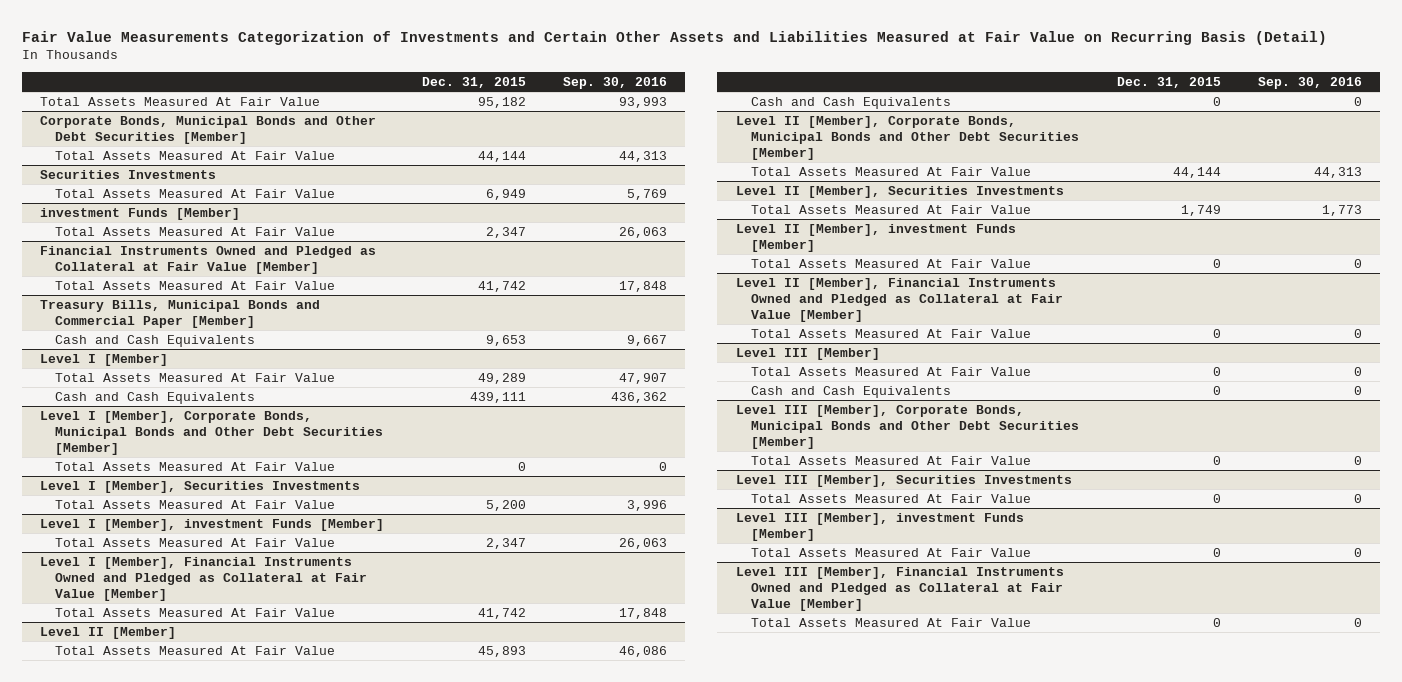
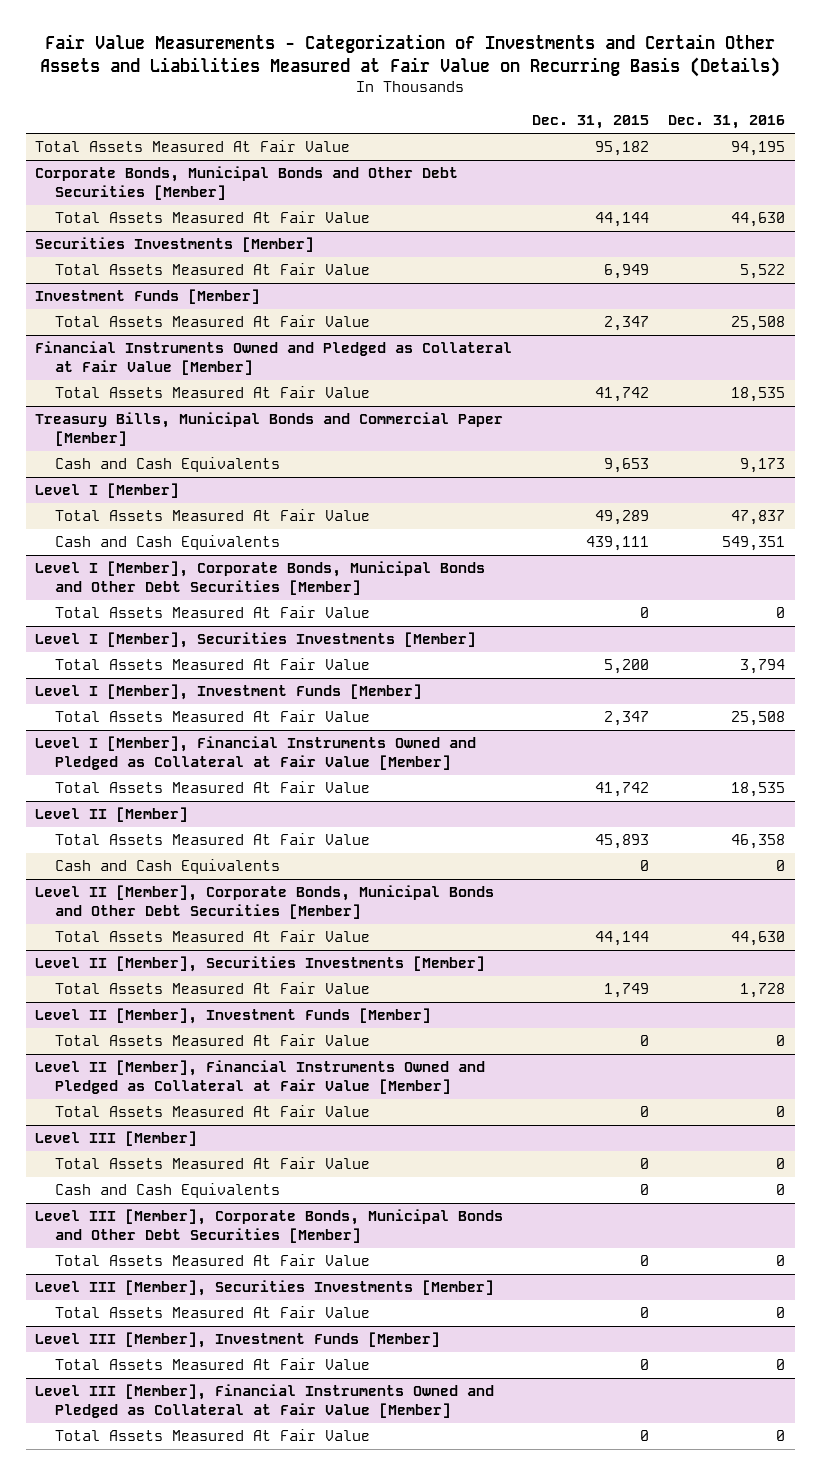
- Fair Value Measurements Categorization of Investments and Certain Other Assets and Liabilities Measured at Fair Value on Recurring Basis (Detail)
+ Fair Value Measurements - Categorization of Investments and Certain Other Assets and Liabilities Measured at Fair Value on Recurring Basis (Details)
- | Dec. 31, 2015 | Sep. 30, 2016
+ | Dec. 31, 2015 | Dec. 31, 2016
- Securities Investments
+ Securities Investments [Member]
- investment Funds [Member]
+ Investment Funds [Member]
- Level I [Member], Securities Investments
+ Level I [Member], Securities Investments [Member]
- Level I [Member], investment Funds [Member]
+ Level I [Member], Investment Funds [Member]
- Level II [Member], Securities Investments
+ Level II [Member], Securities Investments [Member]
- Level II [Member], investment Funds [Member]
+ Level II [Member], Investment Funds [Member]
- Level III [Member], Securities Investments
+ Level III [Member], Securities Investments [Member]
- Level III [Member], investment Funds [Member]
+ Level III [Member], Investment Funds [Member]

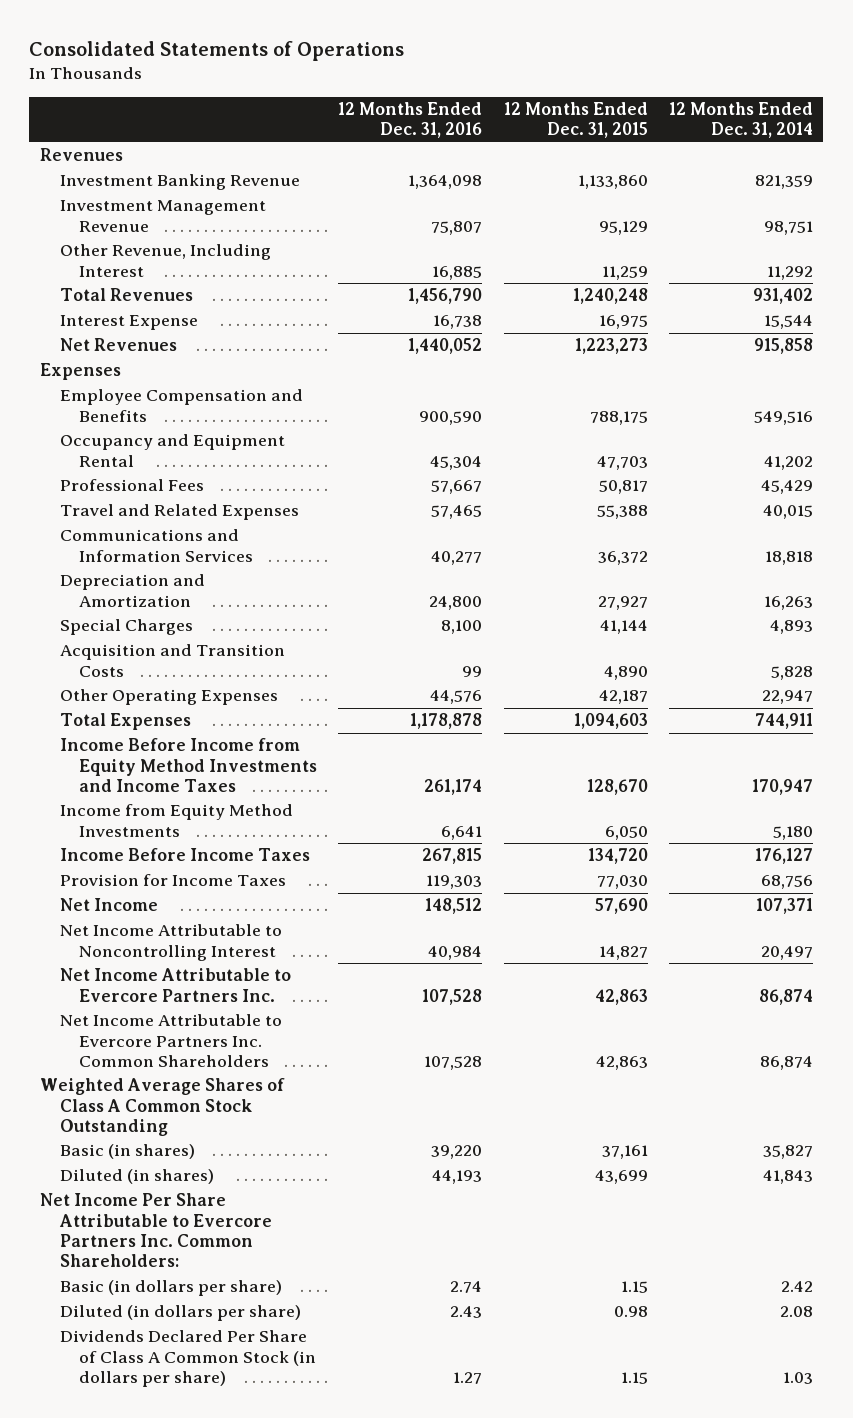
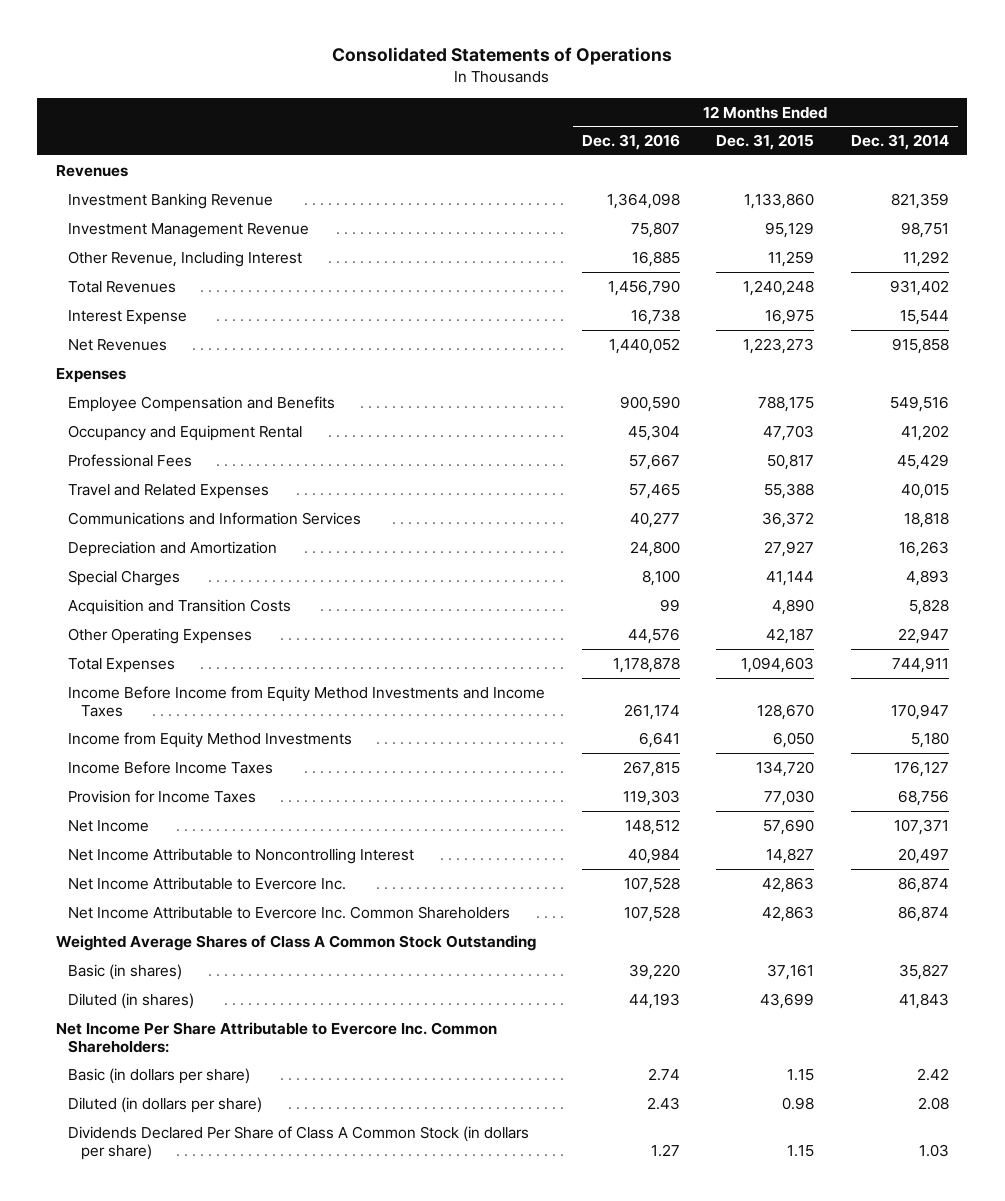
- Net Income Attributable to Evercore Partners Inc. | 107,528 | 42,863 | 86,874
- Net Income Attributable to Evercore Partners Inc. Common Shareholders | 107,528 | 42,863 | 86,874
+ Net Income Attributable to Evercore Inc. | 107,528 | 42,863 | 86,874
+ Net Income Attributable to Evercore Inc. Common Shareholders | 107,528 | 42,863 | 86,874
- Net Income Per Share Attributable to Evercore Partners Inc. Common Shareholders:
+ Net Income Per Share Attributable to Evercore Inc. Common Shareholders:

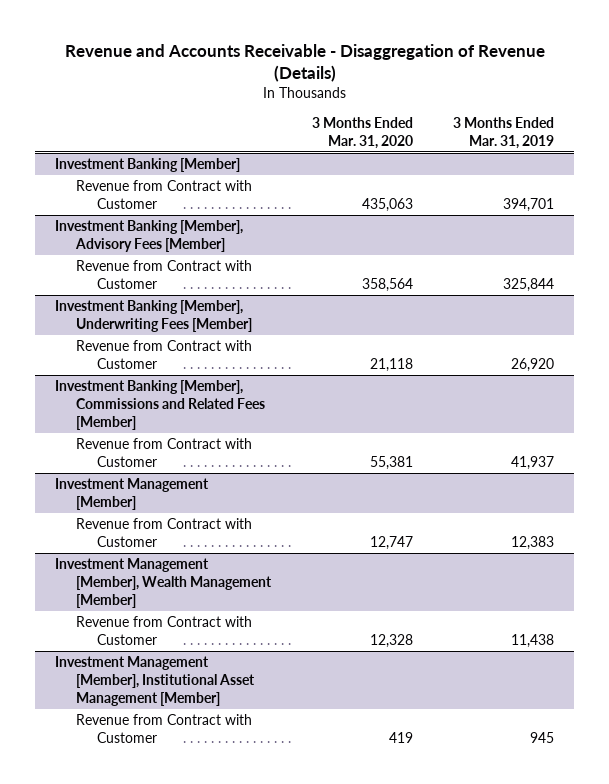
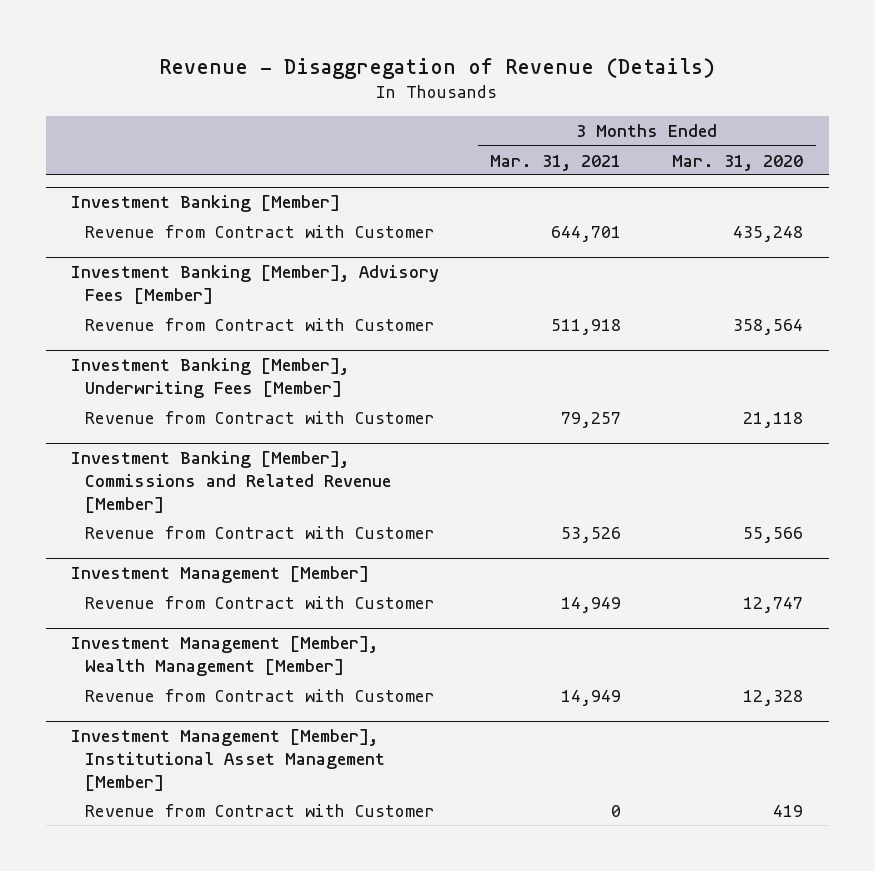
- Revenue and Accounts Receivable - Disaggregation of Revenue (Details)
+ Revenue - Disaggregation of Revenue (Details)
- | 3 Months Ended Mar. 31, 2020 | 3 Months Ended Mar. 31, 2019
+ | 3 Months Ended Mar. 31, 2021 | 3 Months Ended Mar. 31, 2020
@ Investment Banking [Member]
- Revenue from Contract with Customer | 435,063 | 394,701
+ Revenue from Contract with Customer | 644,701 | 435,248
- Investment Banking [Member], Commissions and Related Fees [Member]
- Revenue from Contract with Customer | 55,381 | 41,937
+ Investment Banking [Member], Commissions and Related Revenue [Member]
+ Revenue from Contract with Customer | 53,526 | 55,566

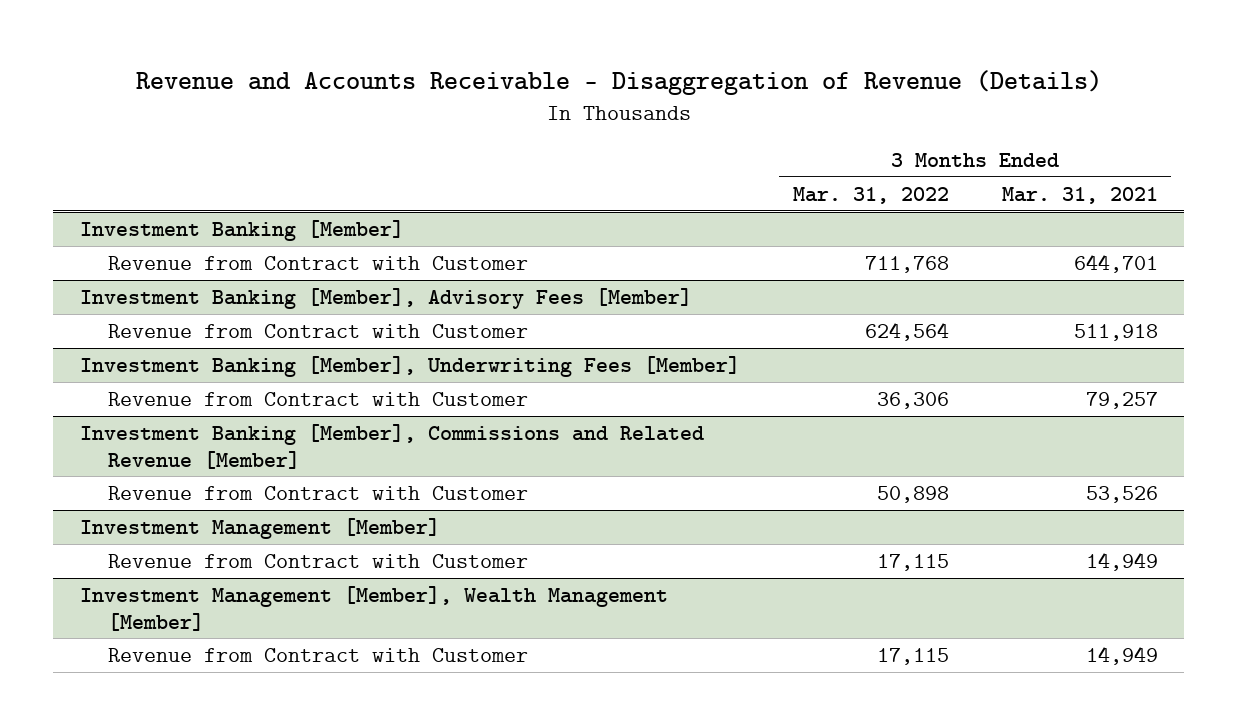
- Revenue - Disaggregation of Revenue (Details)
+ Revenue and Accounts Receivable - Disaggregation of Revenue (Details)
- | 3 Months Ended Mar. 31, 2021 | 3 Months Ended Mar. 31, 2020
+ | 3 Months Ended Mar. 31, 2022 | 3 Months Ended Mar. 31, 2021
- Investment Management [Member], Institutional Asset Management [Member]
- Revenue from Contract with Customer | 0 | 419

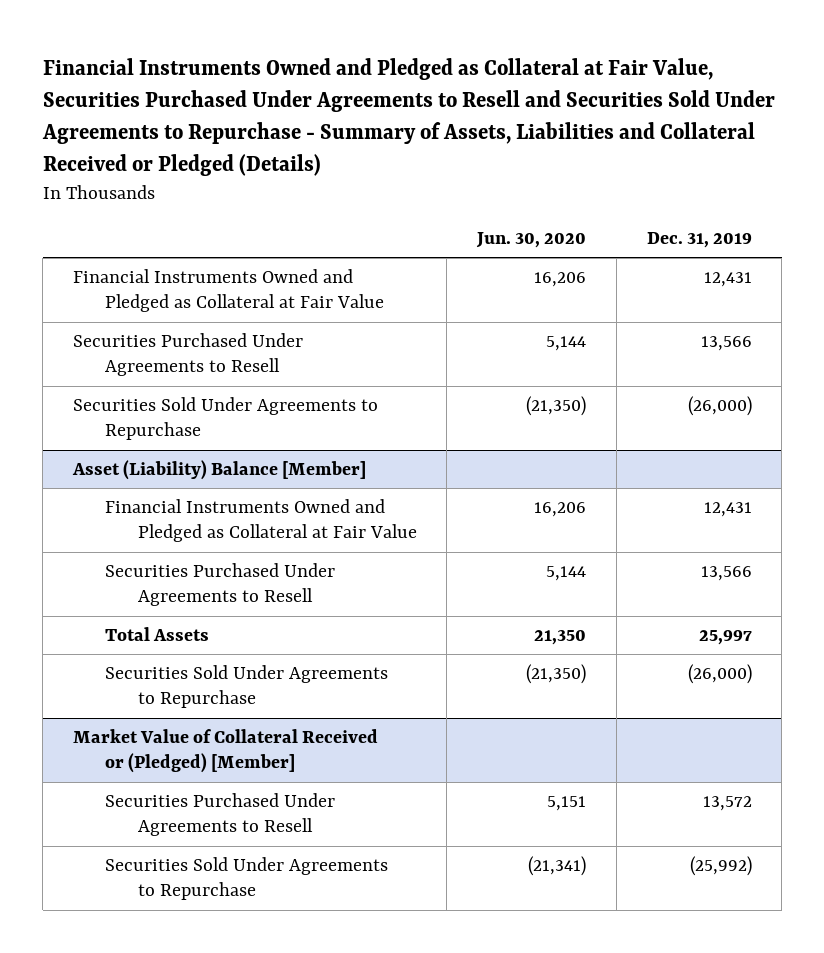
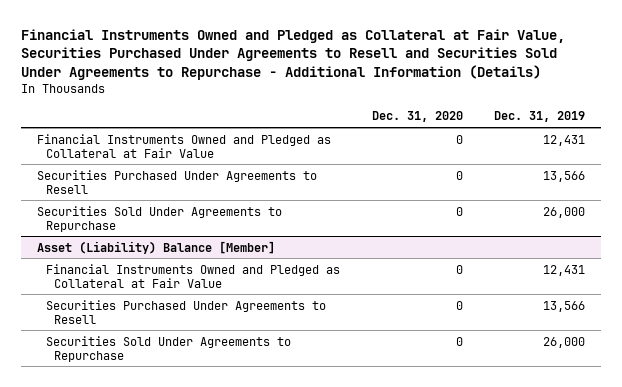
- Financial Instruments Owned and Pledged as Collateral at Fair Value, Securities Purchased Under Agreements to Resell and Securities Sold Under Agreements to Repurchase - Summary of Assets, Liabilities and Collateral Received or Pledged (Details)
+ Financial Instruments Owned and Pledged as Collateral at Fair Value, Securities Purchased Under Agreements to Resell and Securities Sold Under Agreements to Repurchase - Additional Information (Details)
- | Jun. 30, 2020 | Dec. 31, 2019
+ | Dec. 31, 2020 | Dec. 31, 2019
- Securities Sold Under Agreements to Repurchase | (21,350) | (26,000)
+ Securities Sold Under Agreements to Repurchase | 0 | 26,000
@ Asset (Liability) Balance [Member]
- Total Assets | 21,350 | 25,997
- Securities Sold Under Agreements to Repurchase | (21,350) | (26,000)
- Market Value of Collateral Received or (Pledged) [Member]
- Securities Purchased Under Agreements to Resell | 5,151 | 13,572
- Securities Sold Under Agreements to Repurchase | (21,341) | (25,992)
@ Asset (Liability) Balance [Member]
+ Securities Sold Under Agreements to Repurchase | 0 | 26,000

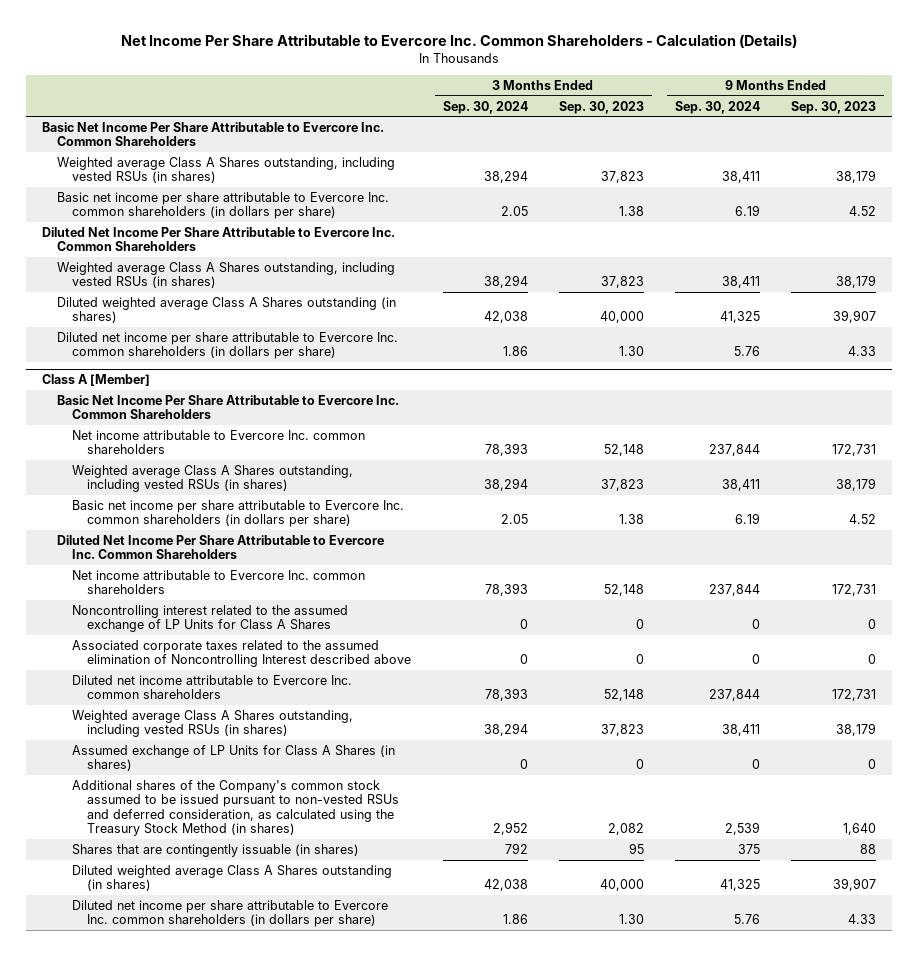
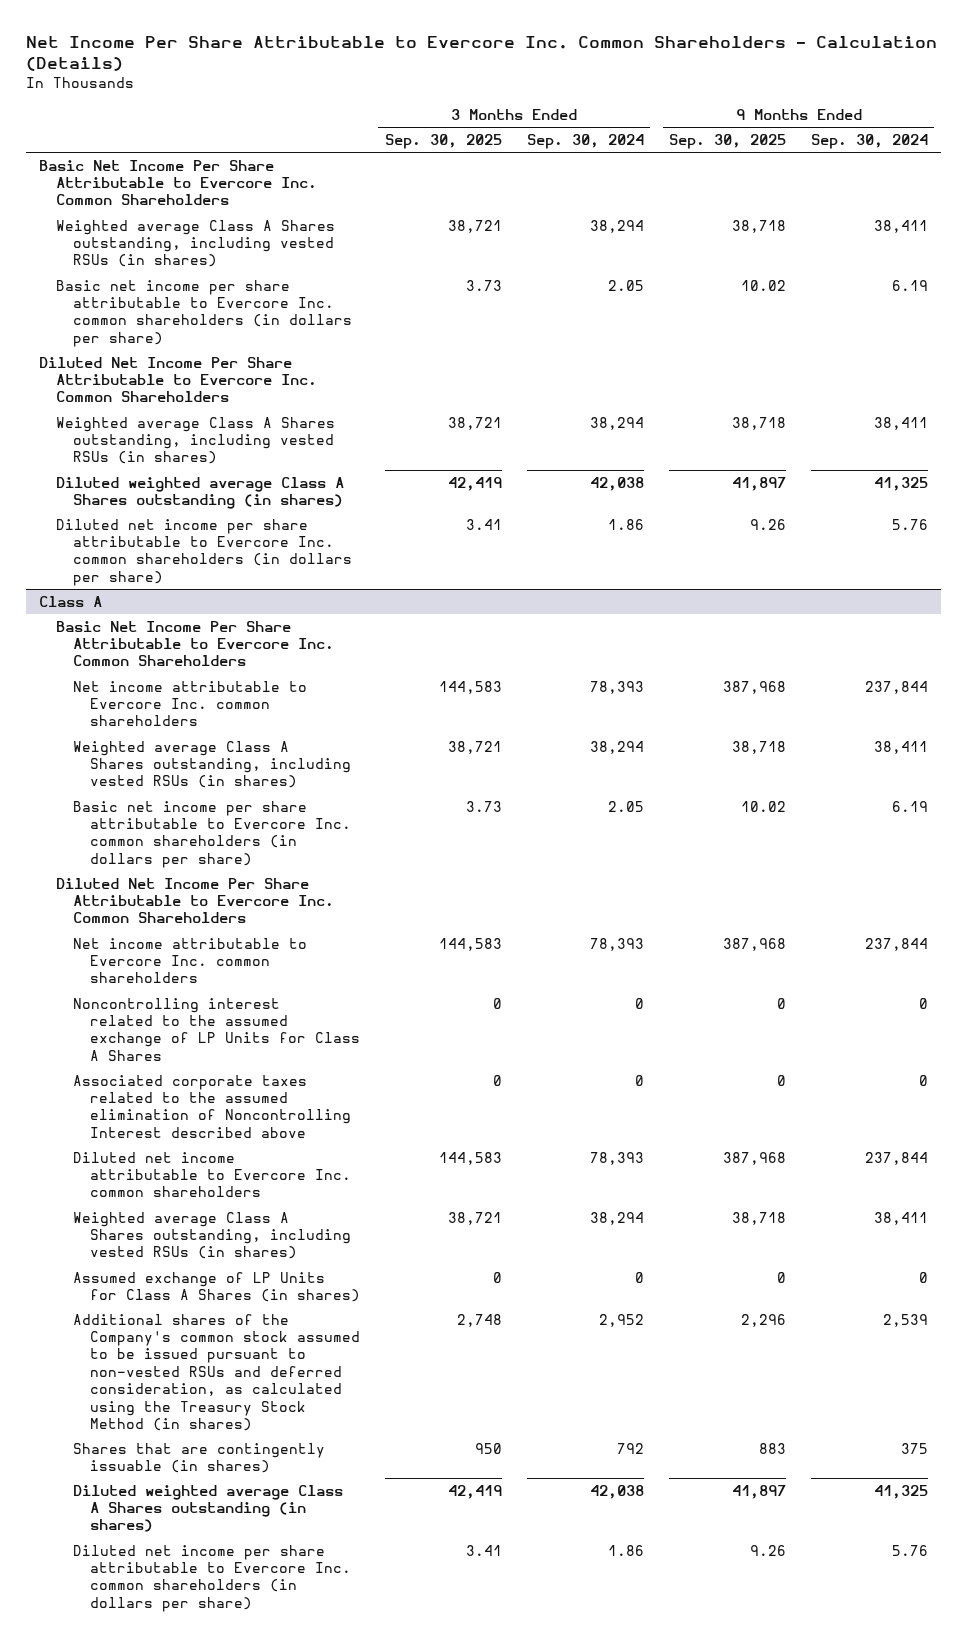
- | 3 Months Ended Sep. 30, 2024 | 3 Months Ended Sep. 30, 2023 | 9 Months Ended Sep. 30, 2024 | 9 Months Ended Sep. 30, 2023
+ | 3 Months Ended Sep. 30, 2025 | 3 Months Ended Sep. 30, 2024 | 9 Months Ended Sep. 30, 2025 | 9 Months Ended Sep. 30, 2024
- Class A [Member]
+ Class A

